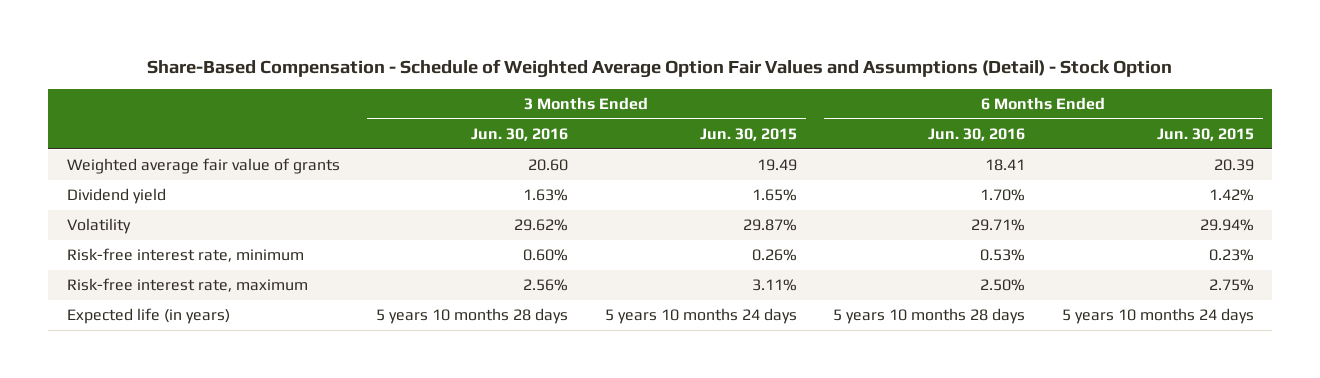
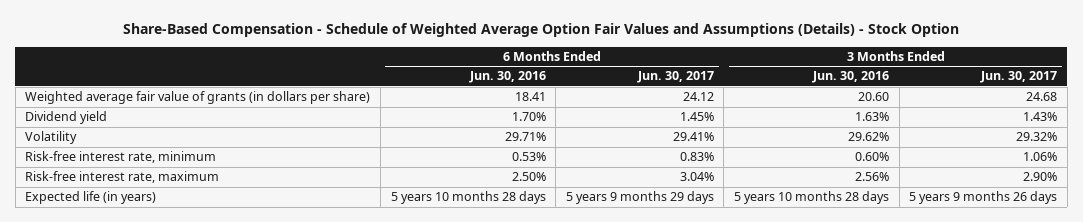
- Share-Based Compensation - Schedule of Weighted Average Option Fair Values and Assumptions (Detail) - Stock Option
+ Share-Based Compensation - Schedule of Weighted Average Option Fair Values and Assumptions (Details) - Stock Option
- | 3 Months Ended Jun. 30, 2016 | 3 Months Ended Jun. 30, 2015 | 6 Months Ended Jun. 30, 2016 | 6 Months Ended Jun. 30, 2015
+ | 6 Months Ended Jun. 30, 2016 | 6 Months Ended Jun. 30, 2017 | 3 Months Ended Jun. 30, 2016 | 3 Months Ended Jun. 30, 2017
- Weighted average fair value of grants | 20.60 | 19.49 | 18.41 | 20.39
+ Weighted average fair value of grants (in dollars per share) | 18.41 | 24.12 | 20.60 | 24.68

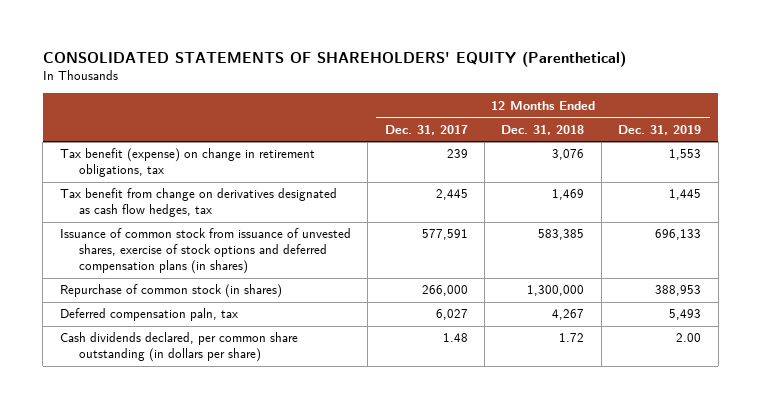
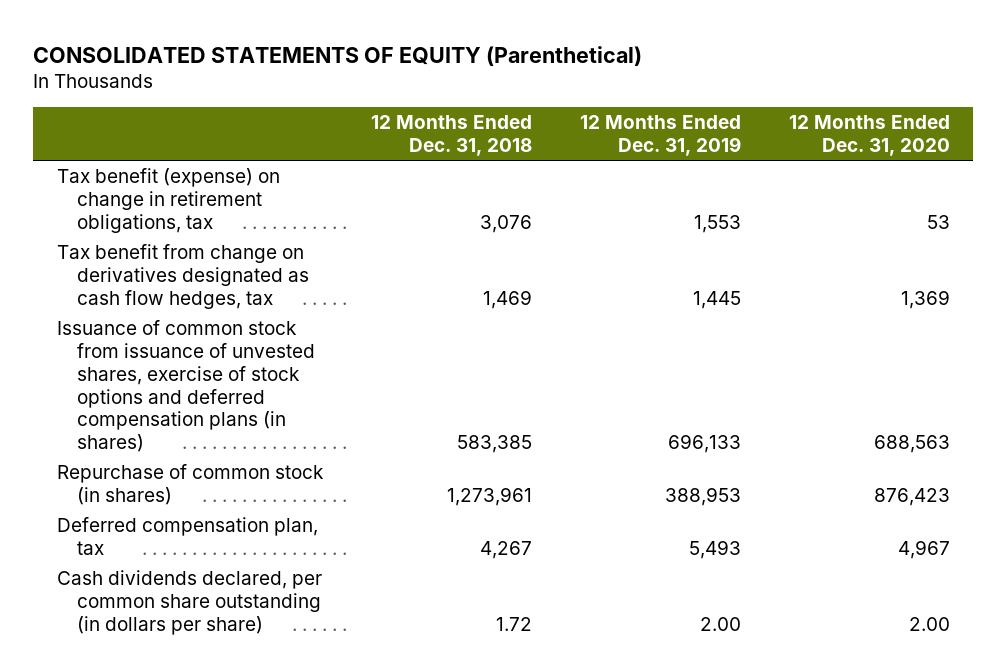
- CONSOLIDATED STATEMENTS OF SHAREHOLDERS' EQUITY (Parenthetical)
+ CONSOLIDATED STATEMENTS OF EQUITY (Parenthetical)
- | 12 Months Ended Dec. 31, 2017 | 12 Months Ended Dec. 31, 2018 | 12 Months Ended Dec. 31, 2019
+ | 12 Months Ended Dec. 31, 2018 | 12 Months Ended Dec. 31, 2019 | 12 Months Ended Dec. 31, 2020
- Repurchase of common stock (in shares) | 266,000 | 1,300,000 | 388,953
- Deferred compensation paln, tax | 6,027 | 4,267 | 5,493
+ Repurchase of common stock (in shares) | 1,273,961 | 388,953 | 876,423
+ Deferred compensation plan, tax | 4,267 | 5,493 | 4,967

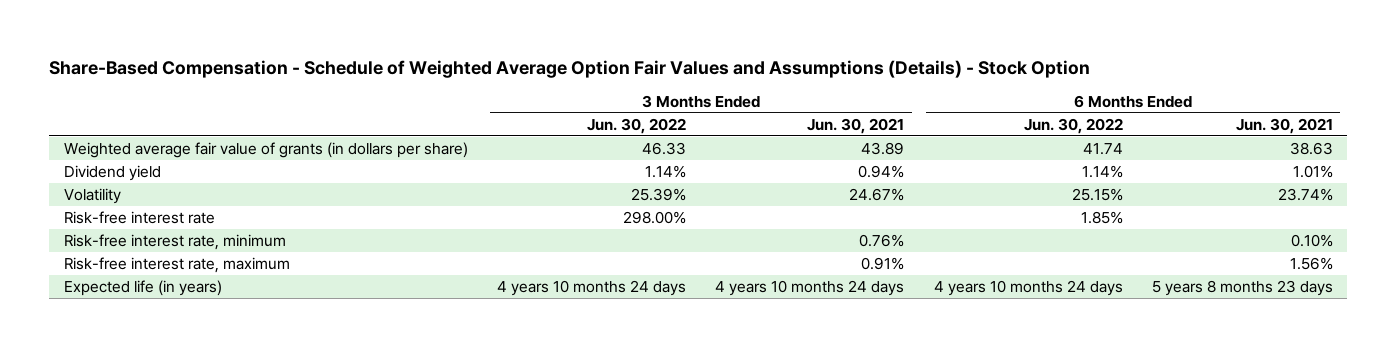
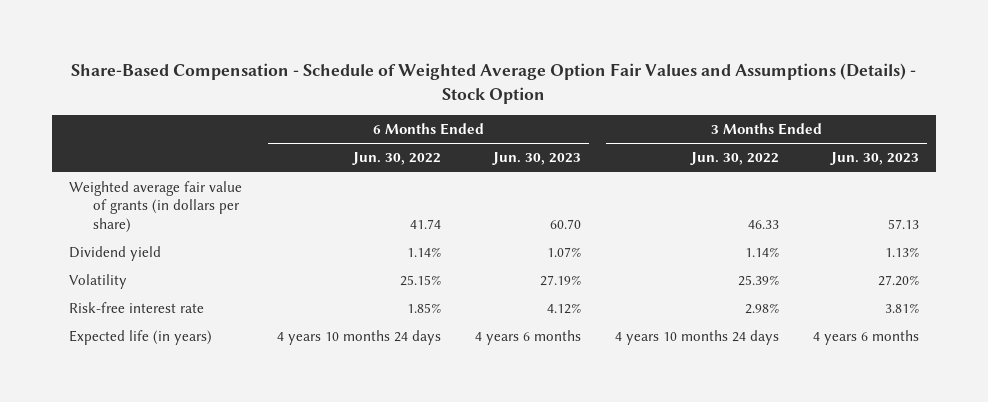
- | 3 Months Ended Jun. 30, 2022 | 3 Months Ended Jun. 30, 2021 | 6 Months Ended Jun. 30, 2022 | 6 Months Ended Jun. 30, 2021
+ | 6 Months Ended Jun. 30, 2022 | 6 Months Ended Jun. 30, 2023 | 3 Months Ended Jun. 30, 2022 | 3 Months Ended Jun. 30, 2023
- Risk-free interest rate | 298.00% | | 1.85% |
- Risk-free interest rate, minimum | | 0.76% | | 0.10%
- Risk-free interest rate, maximum | | 0.91% | | 1.56%
+ Risk-free interest rate | 1.85% | 4.12% | 2.98% | 3.81%

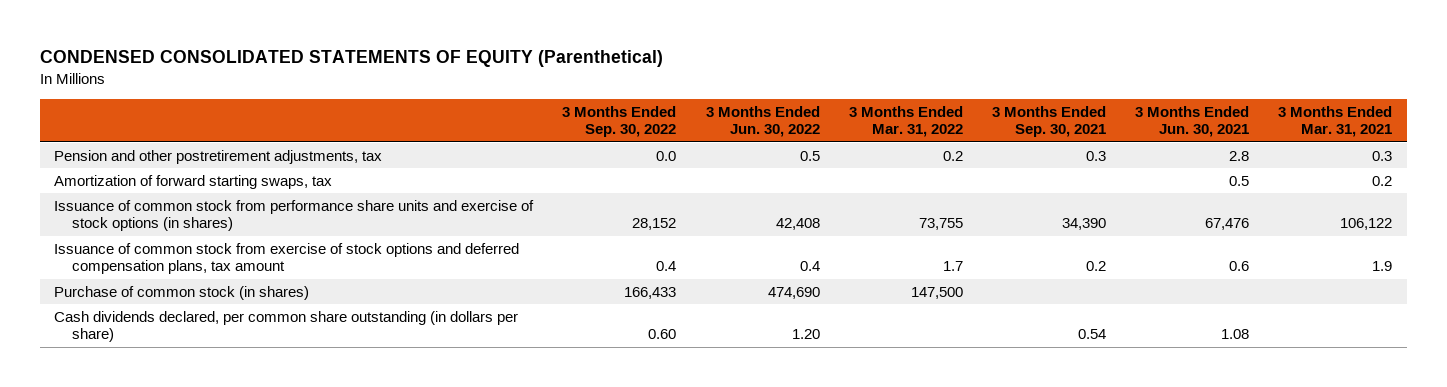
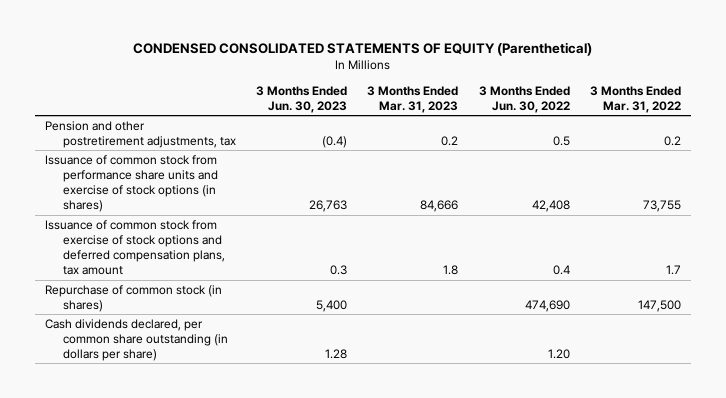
- | 3 Months Ended Sep. 30, 2022 | 3 Months Ended Jun. 30, 2022 | 3 Months Ended Mar. 31, 2022 | 3 Months Ended Sep. 30, 2021 | 3 Months Ended Jun. 30, 2021 | 3 Months Ended Mar. 31, 2021
+ | 3 Months Ended Jun. 30, 2023 | 3 Months Ended Mar. 31, 2023 | 3 Months Ended Jun. 30, 2022 | 3 Months Ended Mar. 31, 2022
- Amortization of forward starting swaps, tax | | | | | 0.5 | 0.2
- Purchase of common stock (in shares) | 166,433 | 474,690 | 147,500 | | |
+ Repurchase of common stock (in shares) | 5,400 | | 474,690 | 147,500

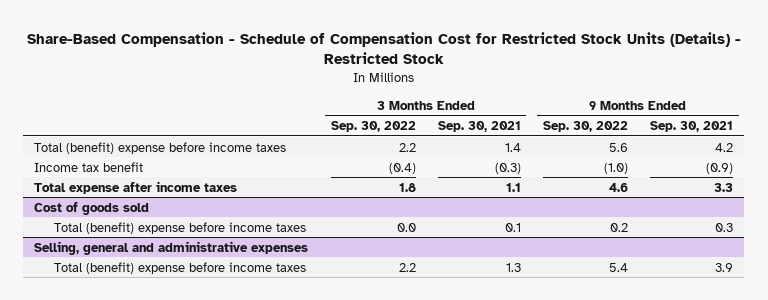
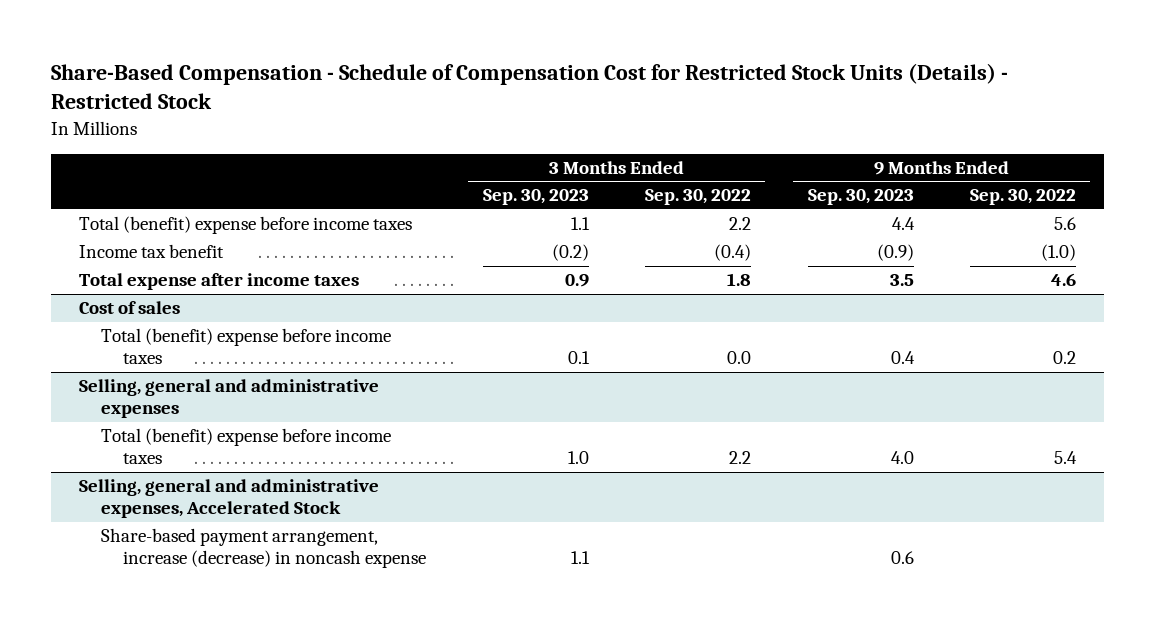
- | 3 Months Ended Sep. 30, 2022 | 3 Months Ended Sep. 30, 2021 | 9 Months Ended Sep. 30, 2022 | 9 Months Ended Sep. 30, 2021
+ | 3 Months Ended Sep. 30, 2023 | 3 Months Ended Sep. 30, 2022 | 9 Months Ended Sep. 30, 2023 | 9 Months Ended Sep. 30, 2022
- Cost of goods sold
+ Cost of sales
+ Selling, general and administrative expenses, Accelerated Stock
+ Share-based payment arrangement, increase (decrease) in noncash expense | 1.1 | | 0.6 |

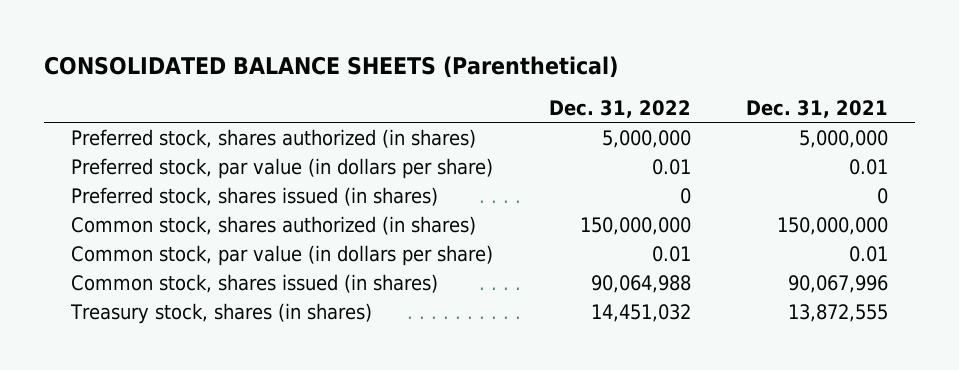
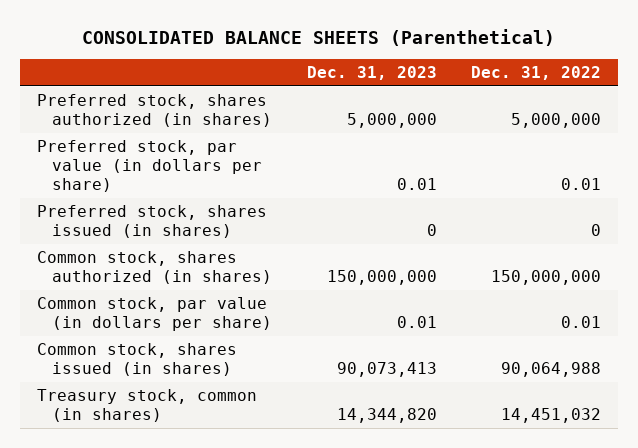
- | Dec. 31, 2022 | Dec. 31, 2021
+ | Dec. 31, 2023 | Dec. 31, 2022
- Treasury stock, shares (in shares) | 14,451,032 | 13,872,555
+ Treasury stock, common (in shares) | 14,344,820 | 14,451,032

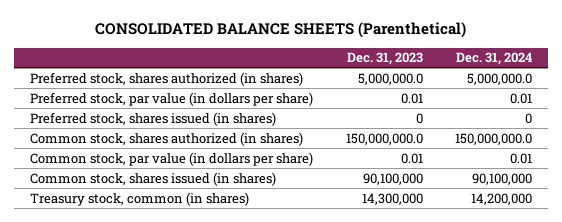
- | Dec. 31, 2023 | Dec. 31, 2022
+ | Dec. 31, 2023 | Dec. 31, 2024
- Preferred stock, shares authorized (in shares) | 5,000,000 | 5,000,000
+ Preferred stock, shares authorized (in shares) | 5,000,000.0 | 5,000,000.0
- Common stock, shares authorized (in shares) | 150,000,000 | 150,000,000
+ Common stock, shares authorized (in shares) | 150,000,000.0 | 150,000,000.0
- Common stock, shares issued (in shares) | 90,073,413 | 90,064,988
- Treasury stock, common (in shares) | 14,344,820 | 14,451,032
+ Common stock, shares issued (in shares) | 90,100,000 | 90,100,000
+ Treasury stock, common (in shares) | 14,300,000 | 14,200,000

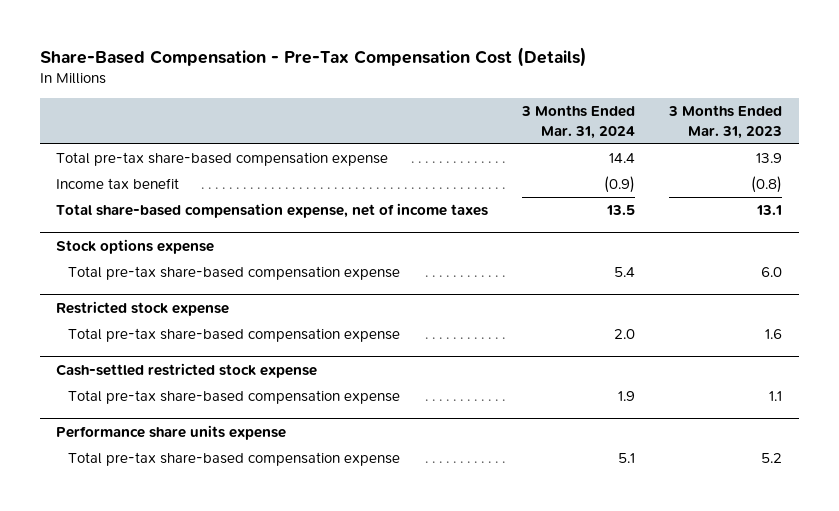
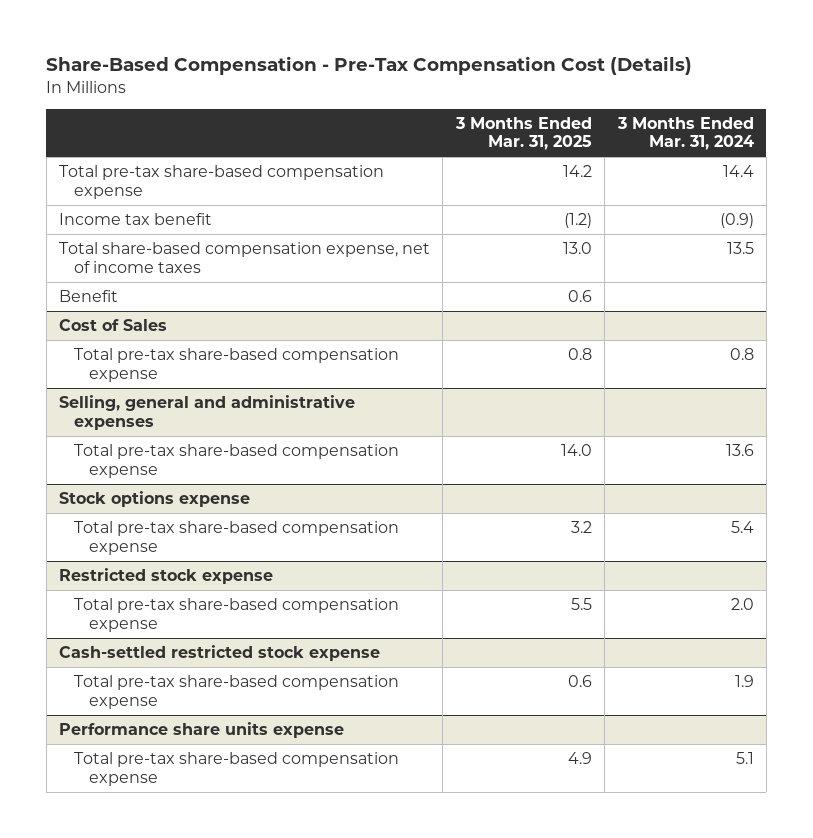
- | 3 Months Ended Mar. 31, 2024 | 3 Months Ended Mar. 31, 2023
+ | 3 Months Ended Mar. 31, 2025 | 3 Months Ended Mar. 31, 2024
+ Benefit | 0.6 |
+ Cost of Sales
+ Total pre-tax share-based compensation expense | 0.8 | 0.8
+ Selling, general and administrative expenses
+ Total pre-tax share-based compensation expense | 14.0 | 13.6

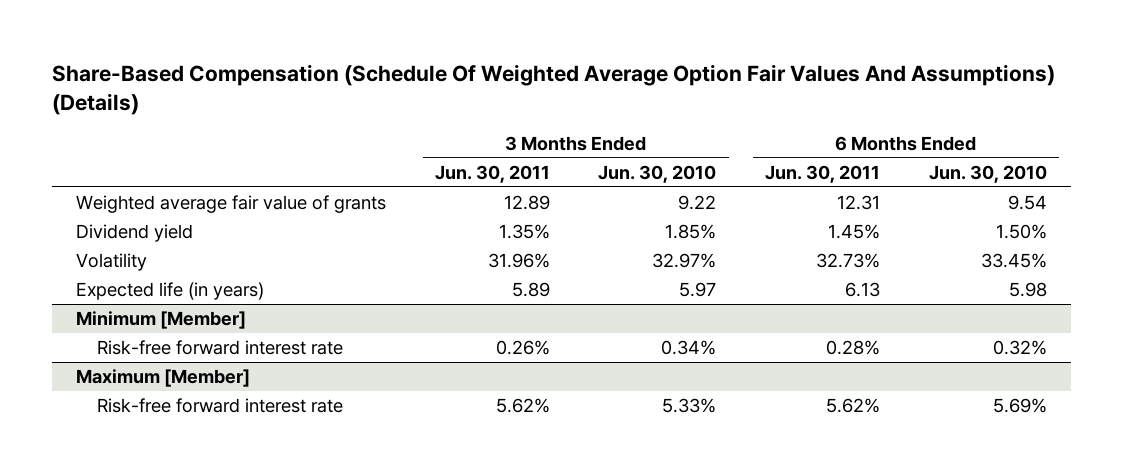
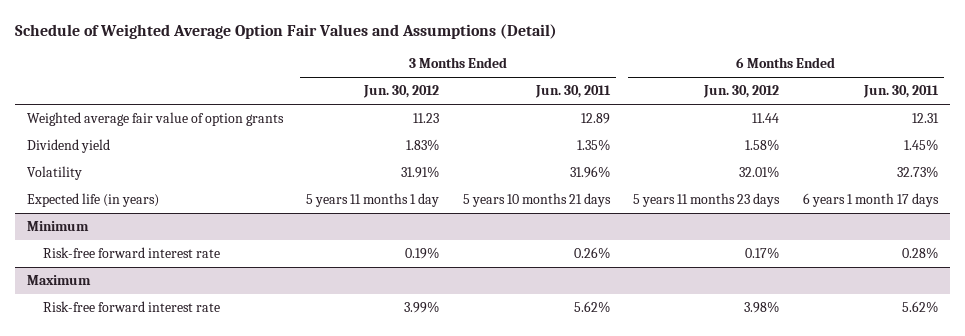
- Share-Based Compensation (Schedule Of Weighted Average Option Fair Values And Assumptions) (Details)
+ Schedule of Weighted Average Option Fair Values and Assumptions (Detail)
- | 3 Months Ended Jun. 30, 2011 | 3 Months Ended Jun. 30, 2010 | 6 Months Ended Jun. 30, 2011 | 6 Months Ended Jun. 30, 2010
+ | 3 Months Ended Jun. 30, 2012 | 3 Months Ended Jun. 30, 2011 | 6 Months Ended Jun. 30, 2012 | 6 Months Ended Jun. 30, 2011
- Weighted average fair value of grants | 12.89 | 9.22 | 12.31 | 9.54
+ Weighted average fair value of option grants | 11.23 | 12.89 | 11.44 | 12.31
- Expected life (in years) | 5.89 | 5.97 | 6.13 | 5.98
- Minimum [Member]
+ Expected life (in years) | 5 years 11 months 1 day | 5 years 10 months 21 days | 5 years 11 months 23 days | 6 years 1 month 17 days
+ Minimum
- Maximum [Member]
+ Maximum

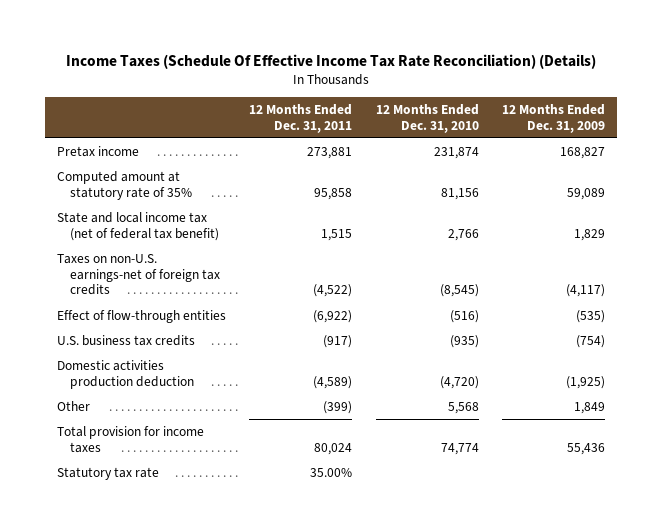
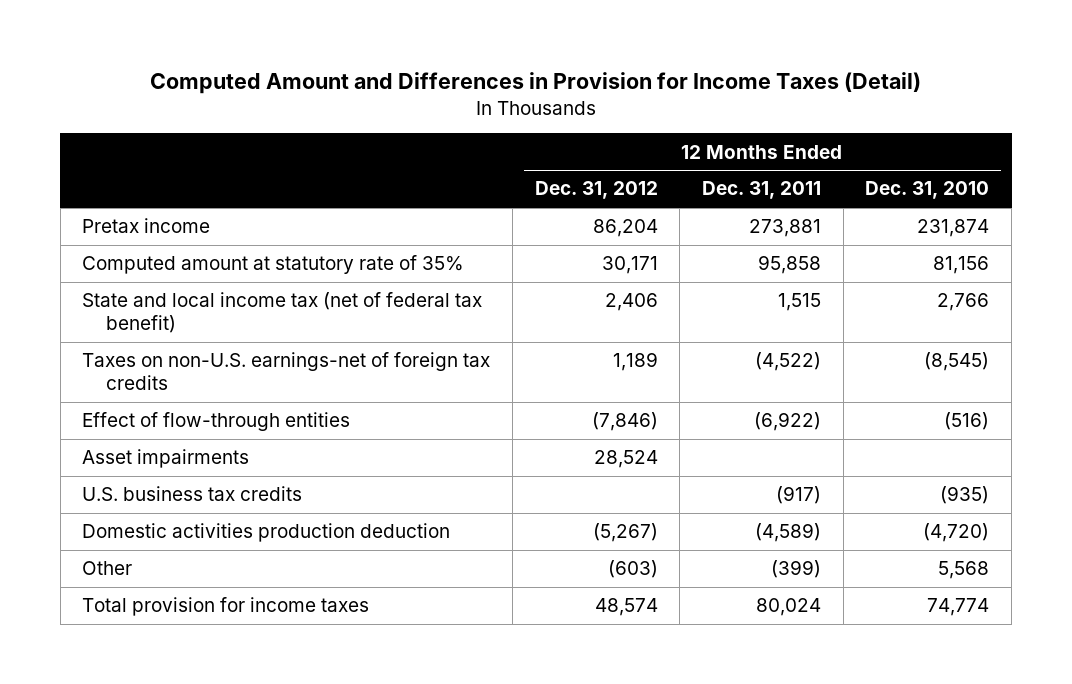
- Income Taxes (Schedule Of Effective Income Tax Rate Reconciliation) (Details)
+ Computed Amount and Differences in Provision for Income Taxes (Detail)
- | 12 Months Ended Dec. 31, 2011 | 12 Months Ended Dec. 31, 2010 | 12 Months Ended Dec. 31, 2009
+ | 12 Months Ended Dec. 31, 2012 | 12 Months Ended Dec. 31, 2011 | 12 Months Ended Dec. 31, 2010
+ Asset impairments | 28,524 | |
- Statutory tax rate | 35.00% | |

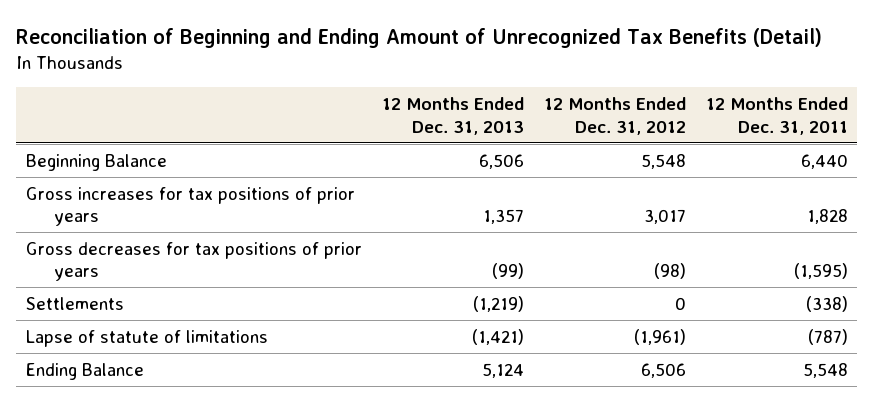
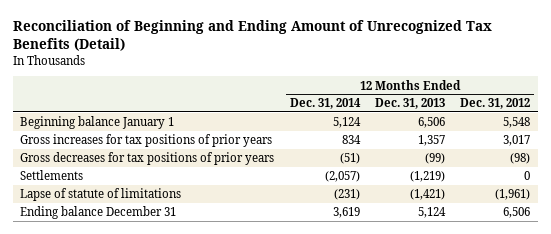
- | 12 Months Ended Dec. 31, 2013 | 12 Months Ended Dec. 31, 2012 | 12 Months Ended Dec. 31, 2011
+ | 12 Months Ended Dec. 31, 2014 | 12 Months Ended Dec. 31, 2013 | 12 Months Ended Dec. 31, 2012
- Beginning Balance | 6,506 | 5,548 | 6,440
+ Beginning balance January 1 | 5,124 | 6,506 | 5,548
- Ending Balance | 5,124 | 6,506 | 5,548
+ Ending balance December 31 | 3,619 | 5,124 | 6,506

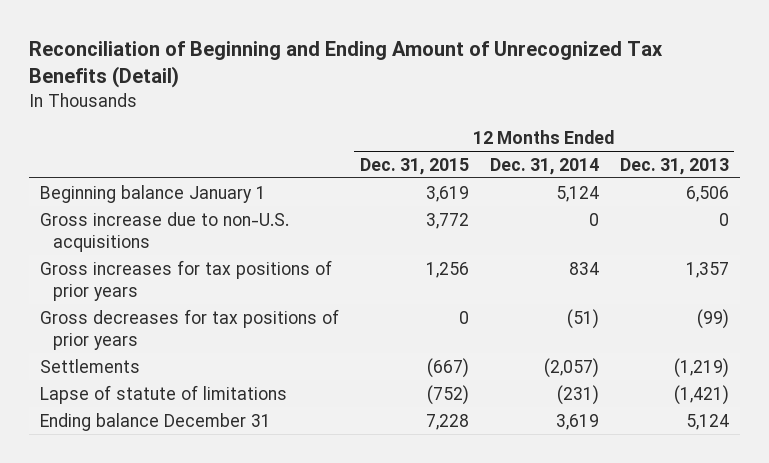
- | 12 Months Ended Dec. 31, 2014 | 12 Months Ended Dec. 31, 2013 | 12 Months Ended Dec. 31, 2012
+ | 12 Months Ended Dec. 31, 2015 | 12 Months Ended Dec. 31, 2014 | 12 Months Ended Dec. 31, 2013
+ Gross increase due to non-U.S. acquisitions | 3,772 | 0 | 0

